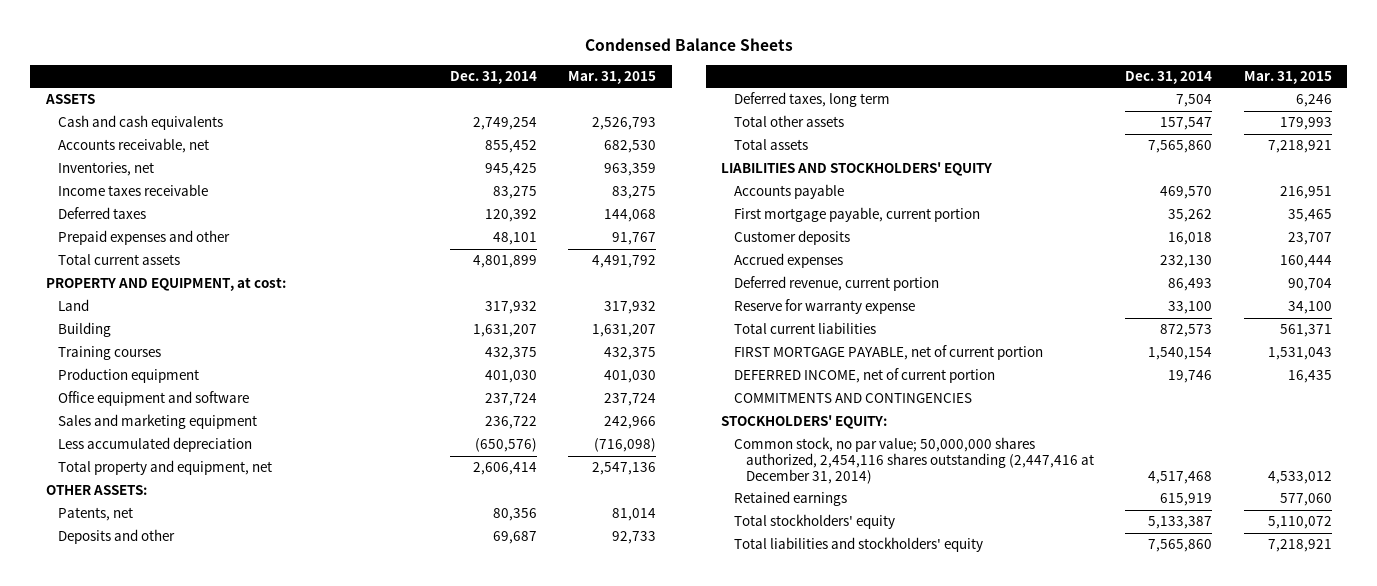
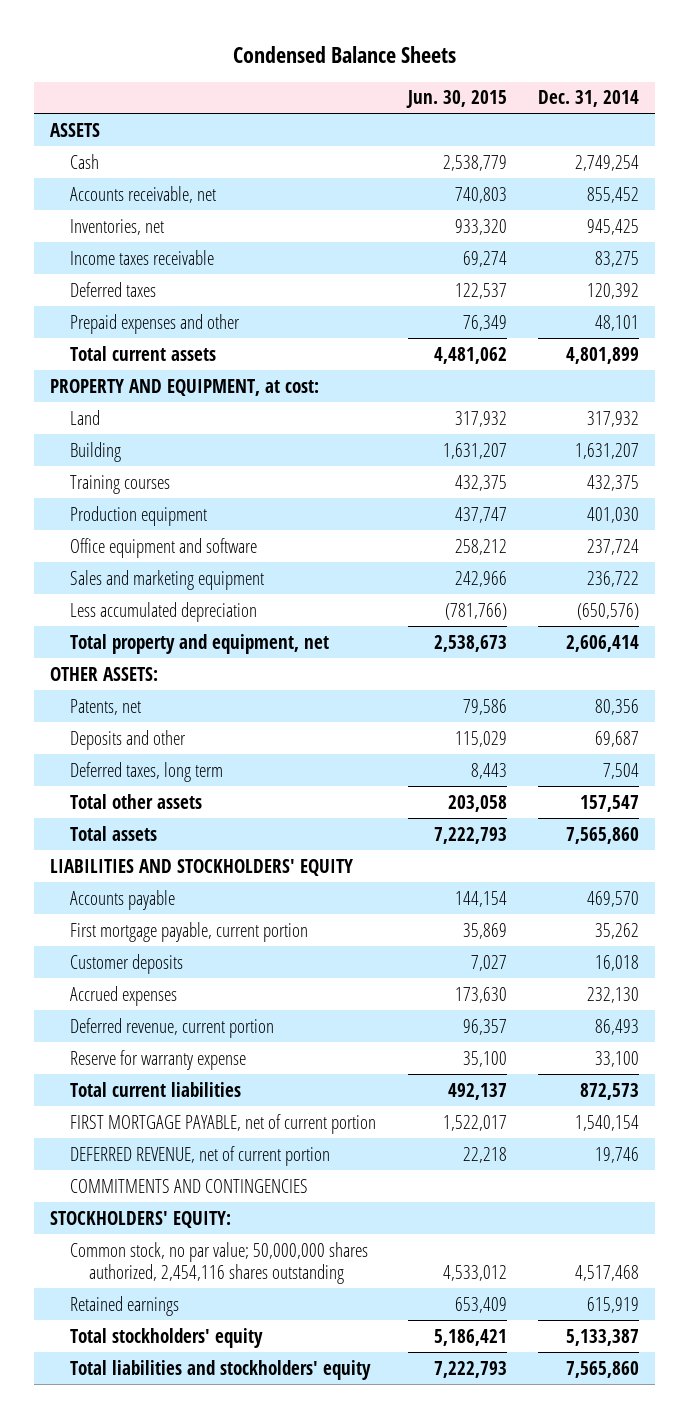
- | Dec. 31, 2014 | Mar. 31, 2015
+ | Jun. 30, 2015 | Dec. 31, 2014
- Cash and cash equivalents | 2,749,254 | 2,526,793
+ Cash | 2,538,779 | 2,749,254
- DEFERRED INCOME, net of current portion | 19,746 | 16,435
+ DEFERRED REVENUE, net of current portion | 22,218 | 19,746
- Common stock, no par value; 50,000,000 shares authorized, 2,454,116 shares outstanding (2,447,416 at December 31, 2014) | 4,517,468 | 4,533,012
+ Common stock, no par value; 50,000,000 shares authorized, 2,454,116 shares outstanding | 4,533,012 | 4,517,468

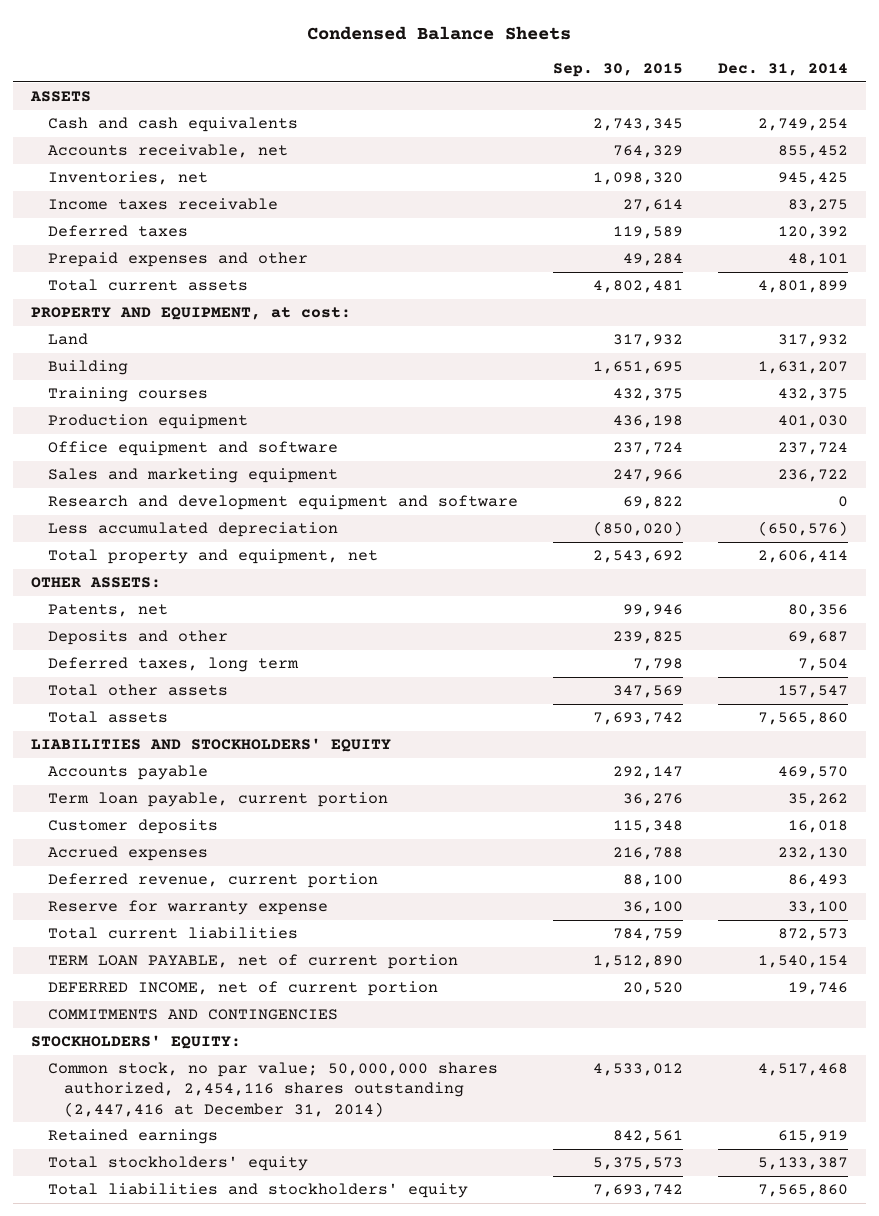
- | Jun. 30, 2015 | Dec. 31, 2014
+ | Sep. 30, 2015 | Dec. 31, 2014
- Cash | 2,538,779 | 2,749,254
+ Cash and cash equivalents | 2,743,345 | 2,749,254
+ Research and development equipment and software | 69,822 | 0
- First mortgage payable, current portion | 35,869 | 35,262
+ Term loan payable, current portion | 36,276 | 35,262
- FIRST MORTGAGE PAYABLE, net of current portion | 1,522,017 | 1,540,154
- DEFERRED REVENUE, net of current portion | 22,218 | 19,746
+ TERM LOAN PAYABLE, net of current portion | 1,512,890 | 1,540,154
+ DEFERRED INCOME, net of current portion | 20,520 | 19,746
- Common stock, no par value; 50,000,000 shares authorized, 2,454,116 shares outstanding | 4,533,012 | 4,517,468
+ Common stock, no par value; 50,000,000 shares authorized, 2,454,116 shares outstanding (2,447,416 at December 31, 2014) | 4,533,012 | 4,517,468

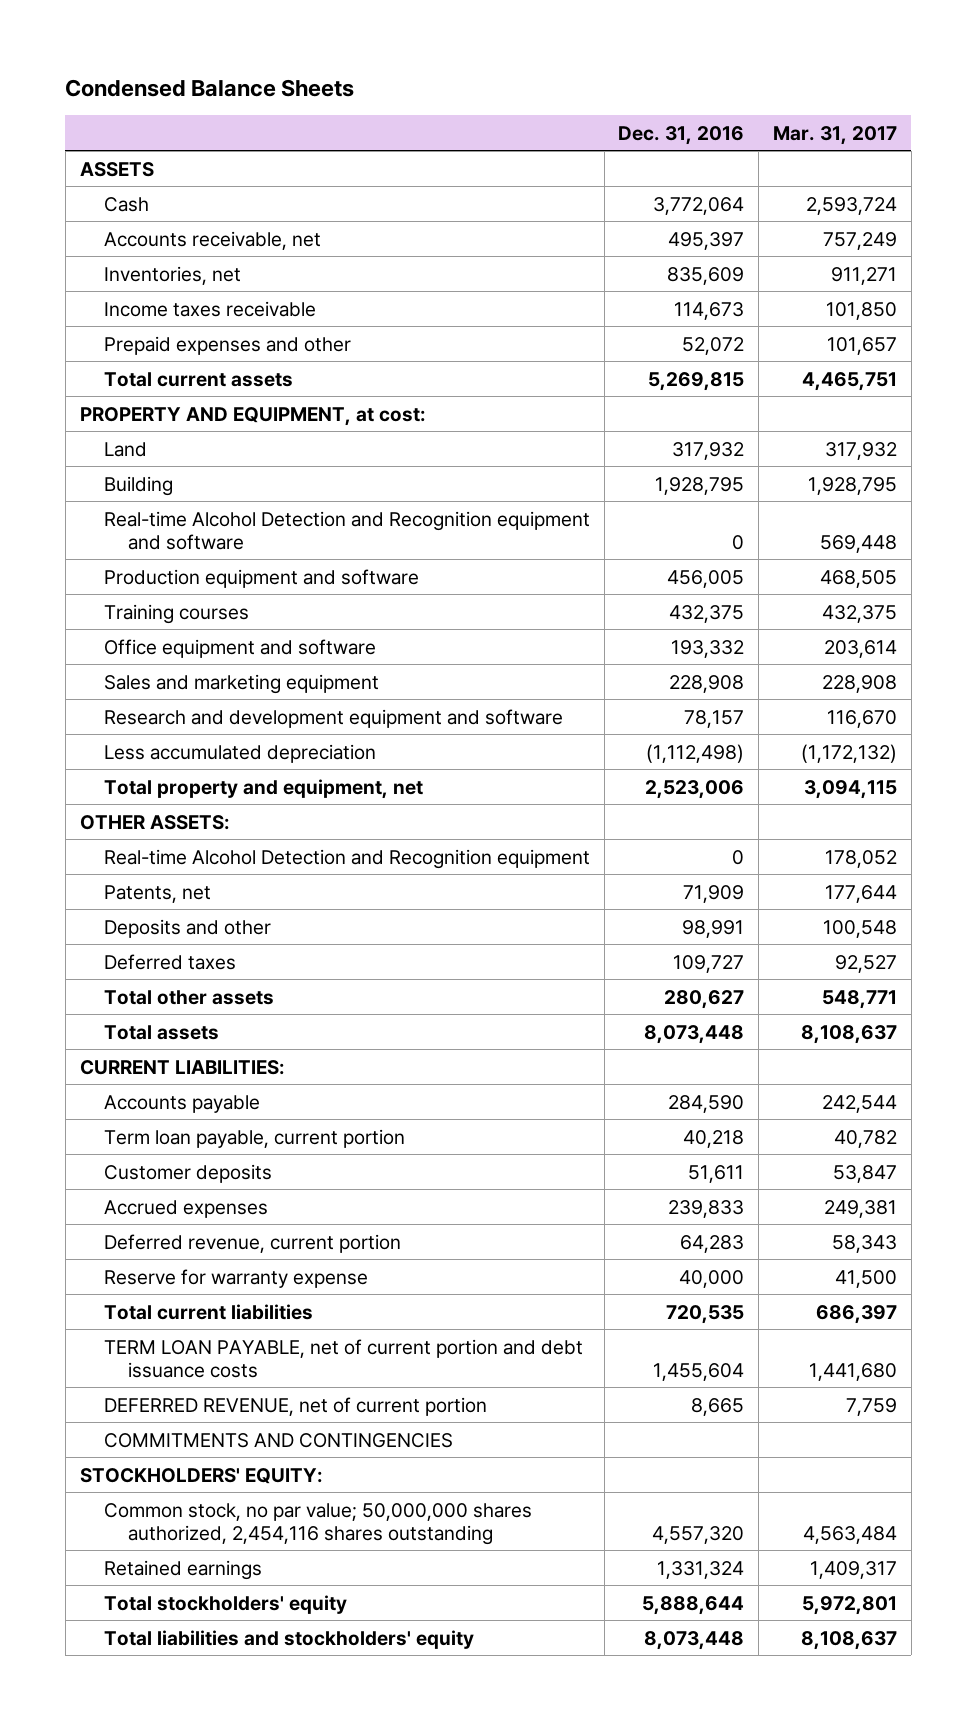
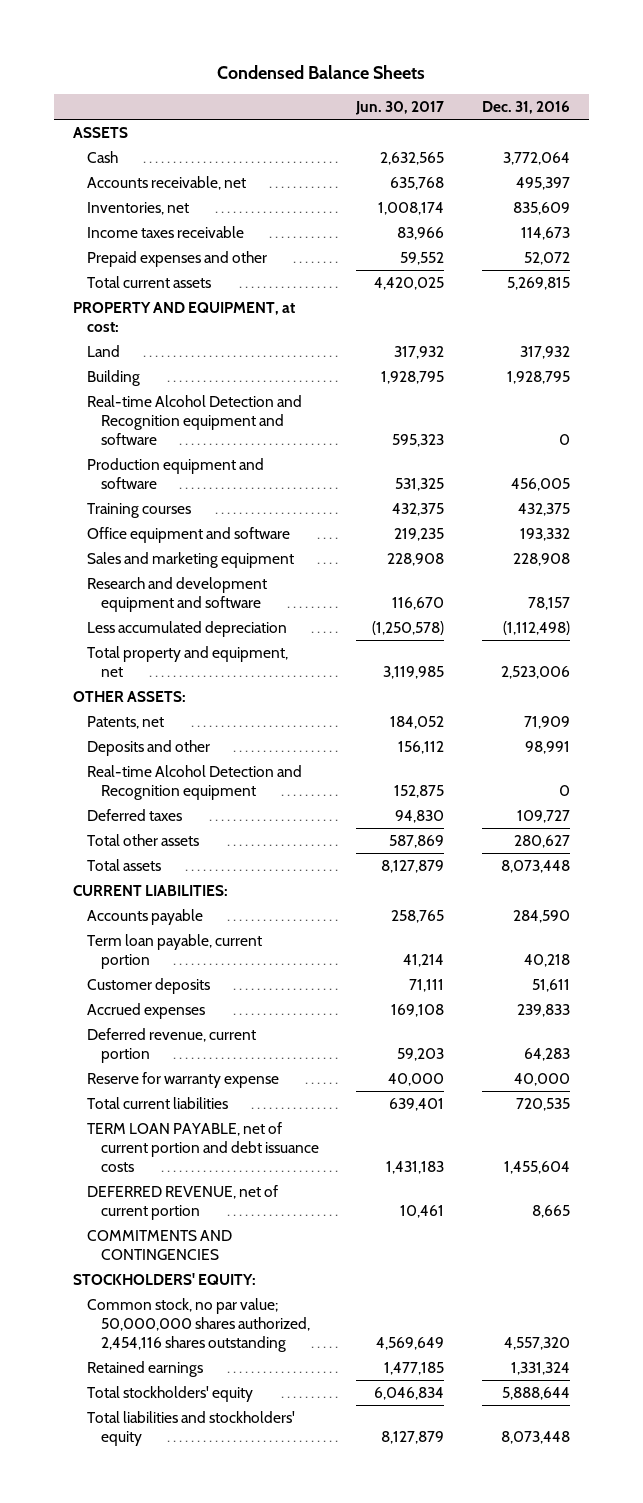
- | Dec. 31, 2016 | Mar. 31, 2017
+ | Jun. 30, 2017 | Dec. 31, 2016
moved down: Real-time Alcohol Detection and Recognition equipment | 152,875 | 0

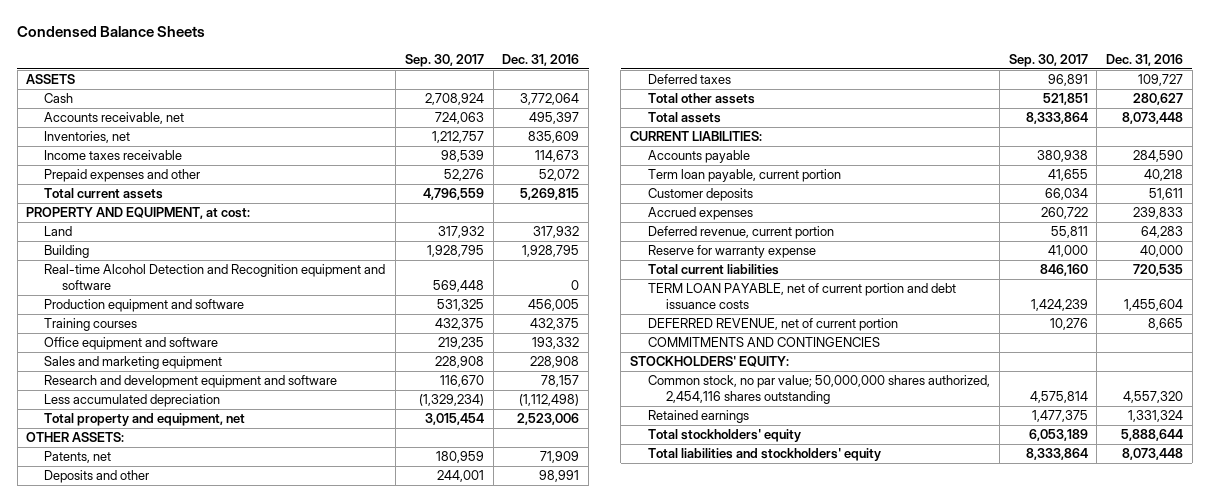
- | Jun. 30, 2017 | Dec. 31, 2016
+ | Sep. 30, 2017 | Dec. 31, 2016
- Real-time Alcohol Detection and Recognition equipment | 152,875 | 0

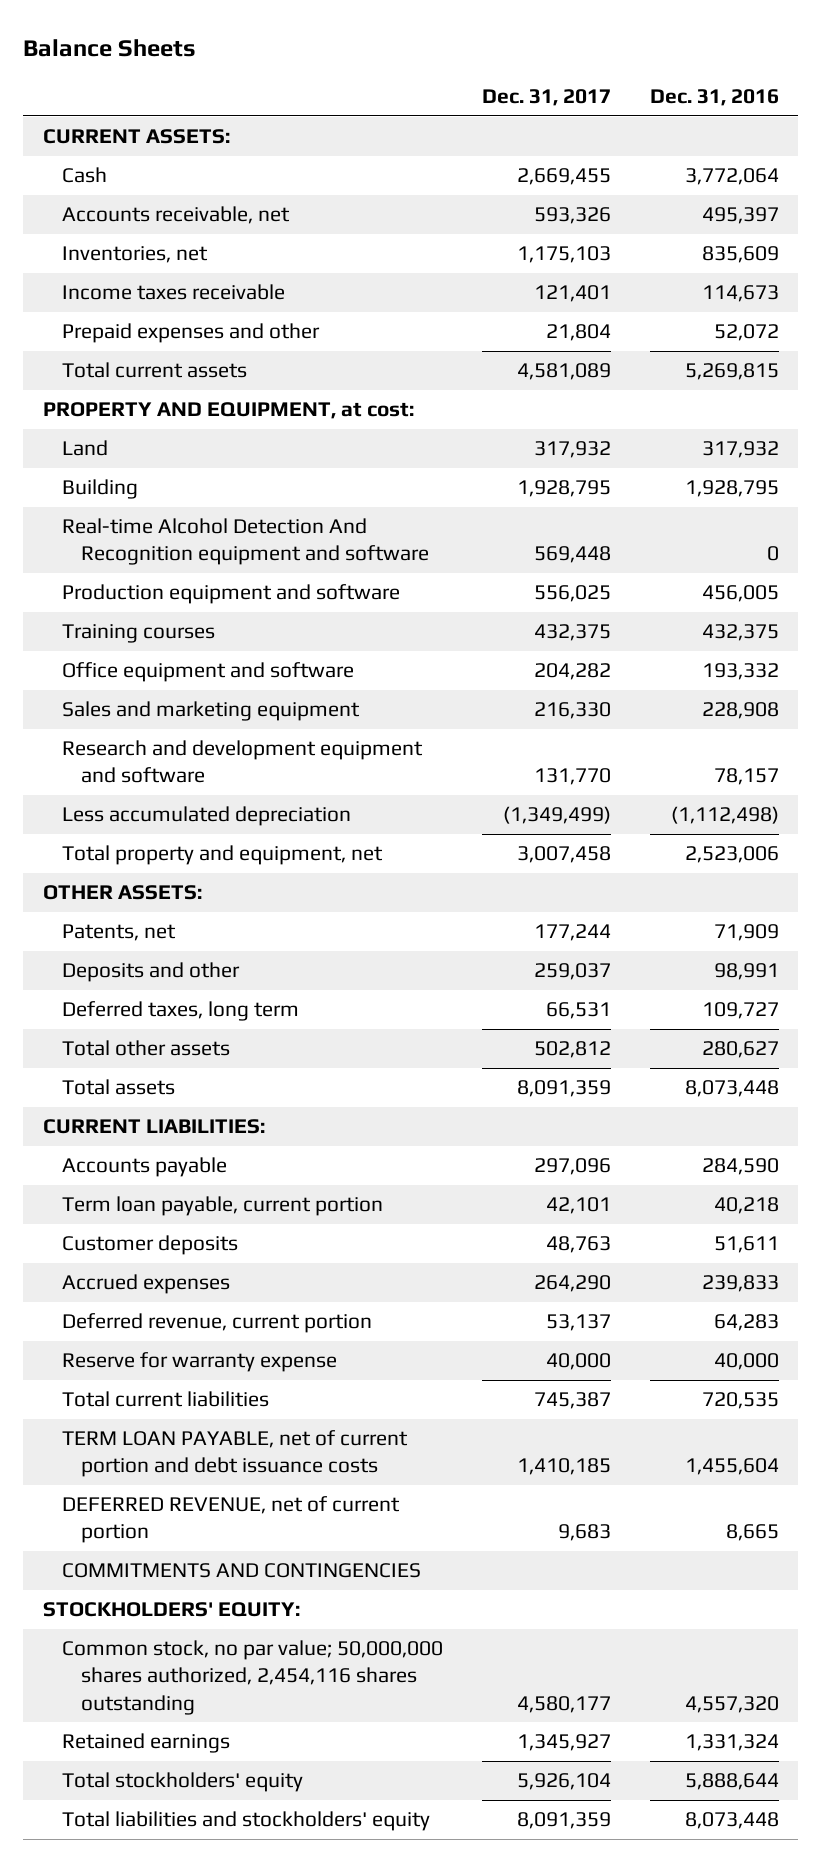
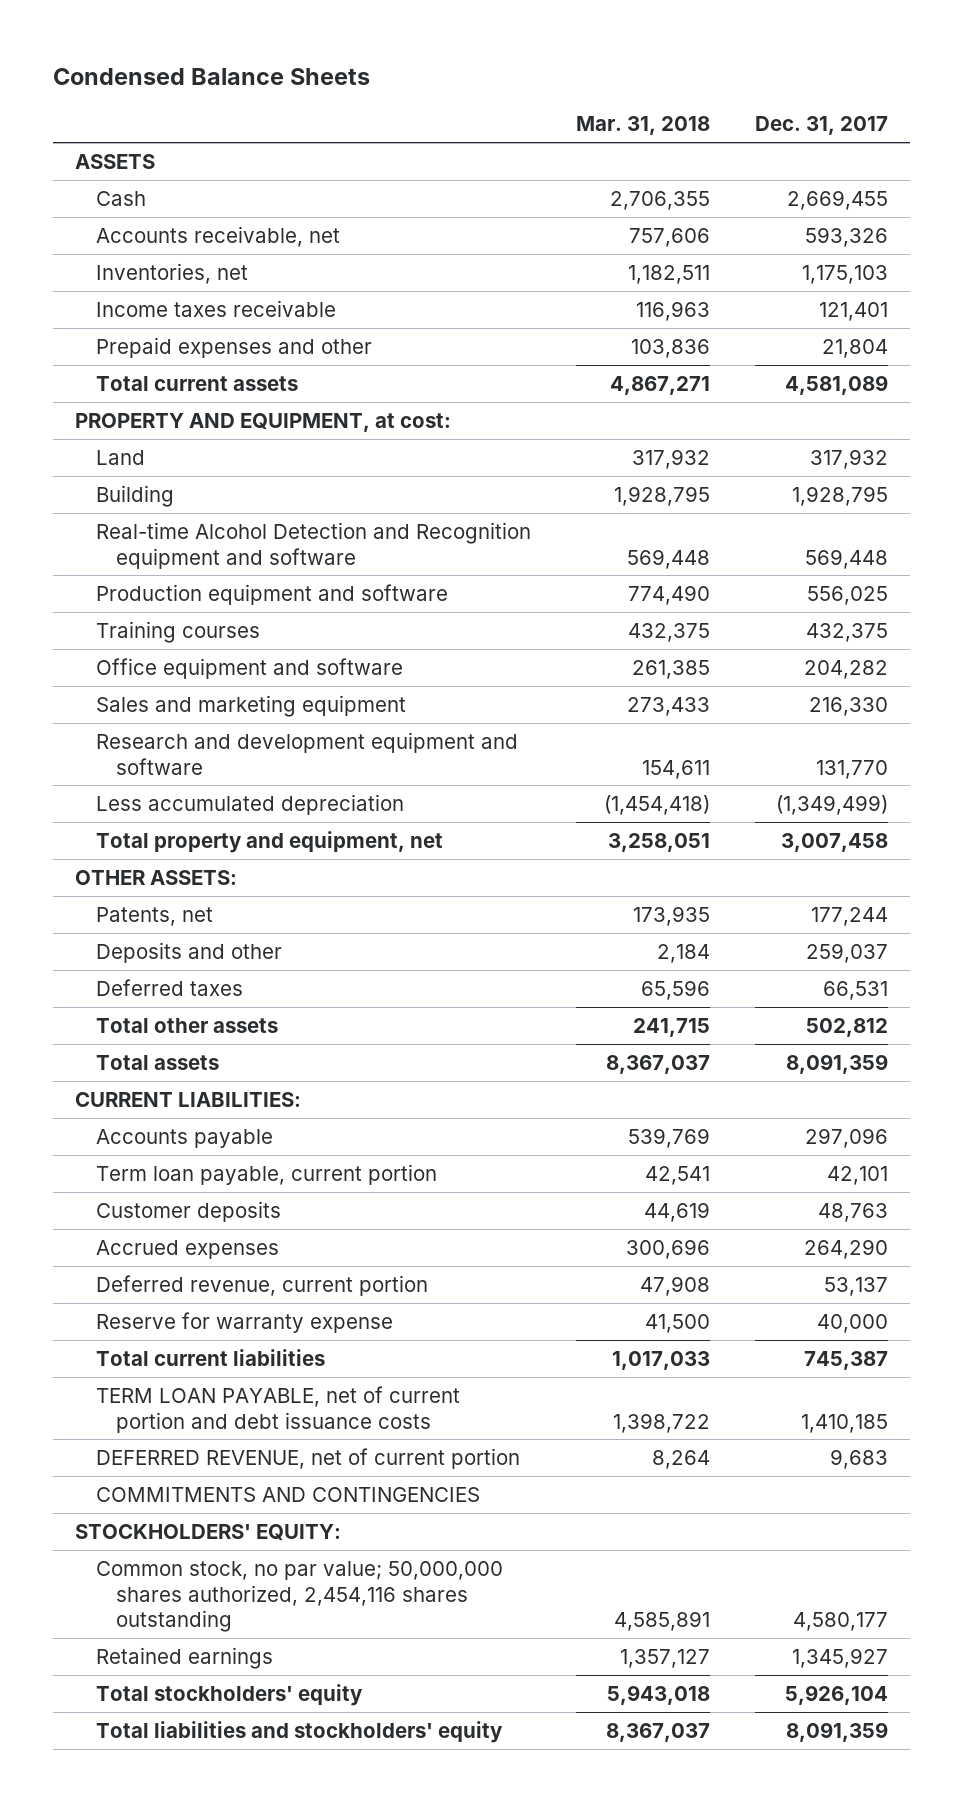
- Balance Sheets
+ Condensed Balance Sheets
- | Dec. 31, 2017 | Dec. 31, 2016
+ | Mar. 31, 2018 | Dec. 31, 2017
- CURRENT ASSETS:
+ ASSETS
- Real-time Alcohol Detection And Recognition equipment and software | 569,448 | 0
+ Real-time Alcohol Detection and Recognition equipment and software | 569,448 | 569,448
- Deferred taxes, long term | 66,531 | 109,727
+ Deferred taxes | 65,596 | 66,531

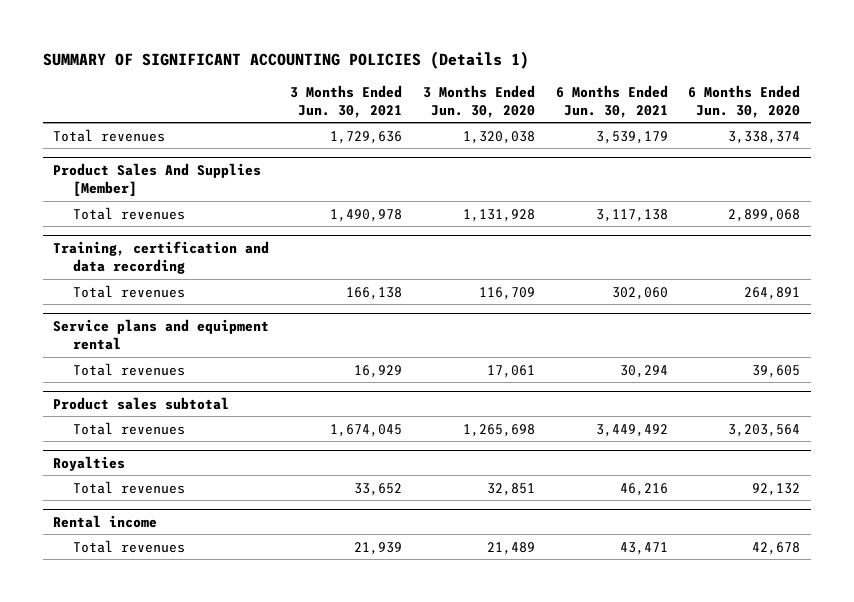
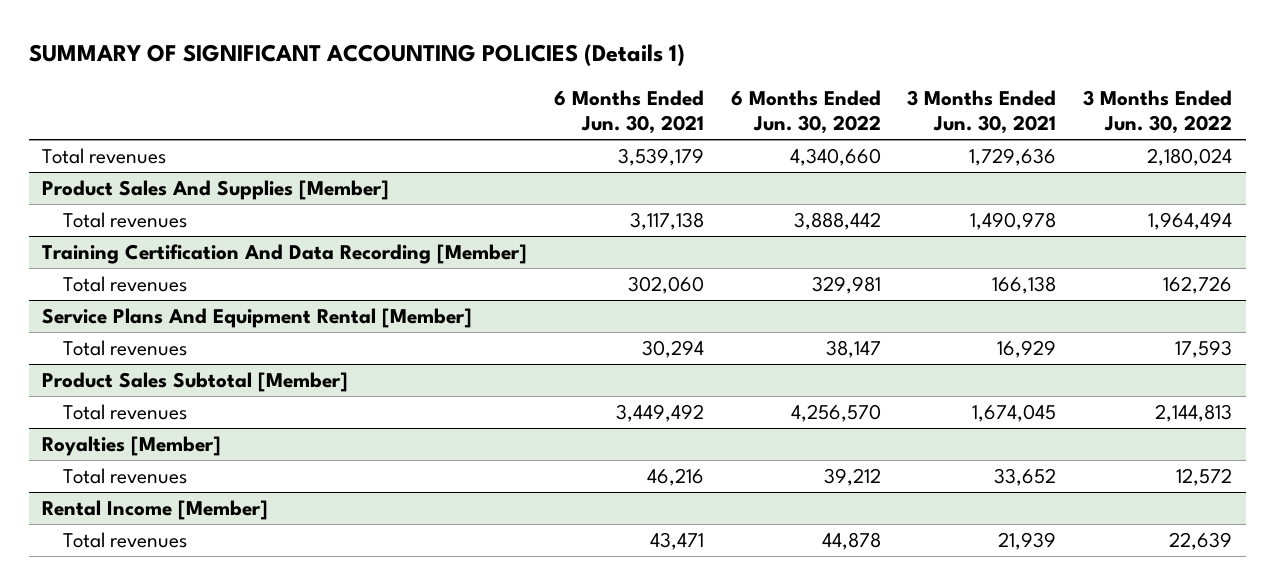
- | 3 Months Ended Jun. 30, 2021 | 3 Months Ended Jun. 30, 2020 | 6 Months Ended Jun. 30, 2021 | 6 Months Ended Jun. 30, 2020
+ | 6 Months Ended Jun. 30, 2021 | 6 Months Ended Jun. 30, 2022 | 3 Months Ended Jun. 30, 2021 | 3 Months Ended Jun. 30, 2022
- Training, certification and data recording
+ Training Certification And Data Recording [Member]
- Service plans and equipment rental
+ Service Plans And Equipment Rental [Member]
- Product sales subtotal
+ Product Sales Subtotal [Member]
- Royalties
+ Royalties [Member]
- Rental income
+ Rental Income [Member]

